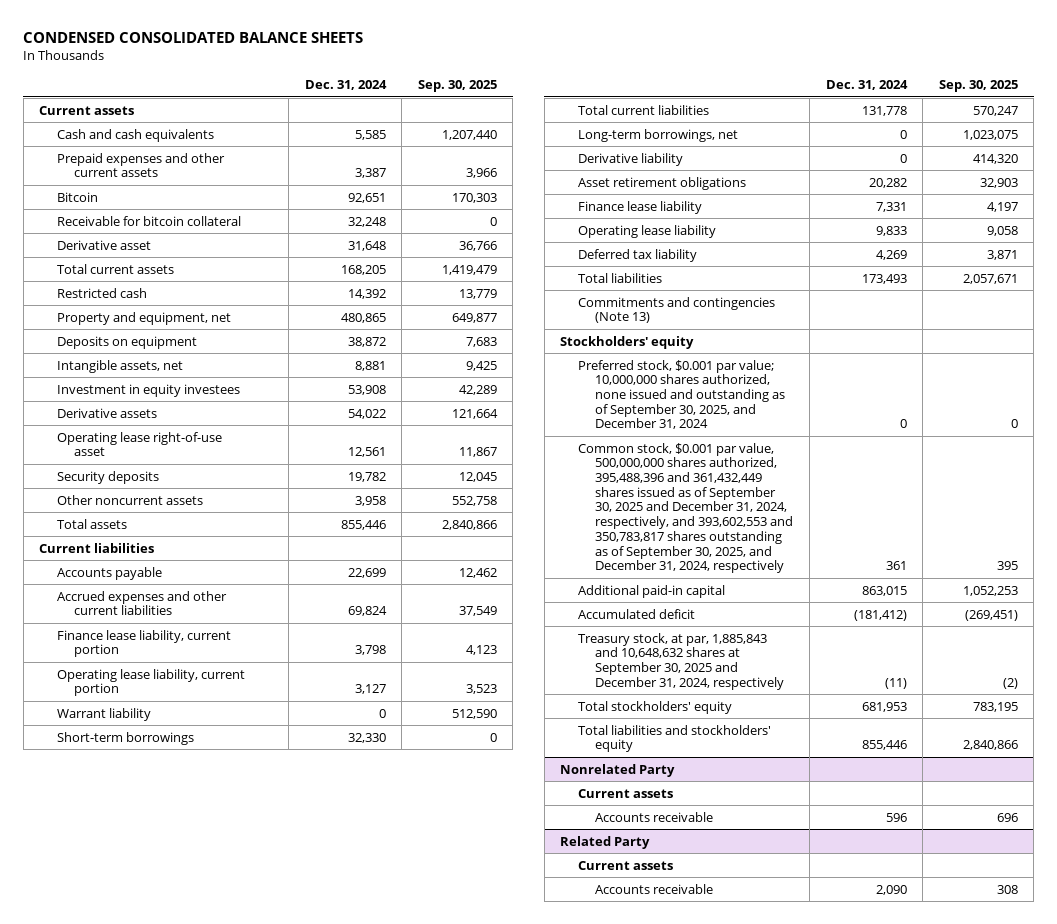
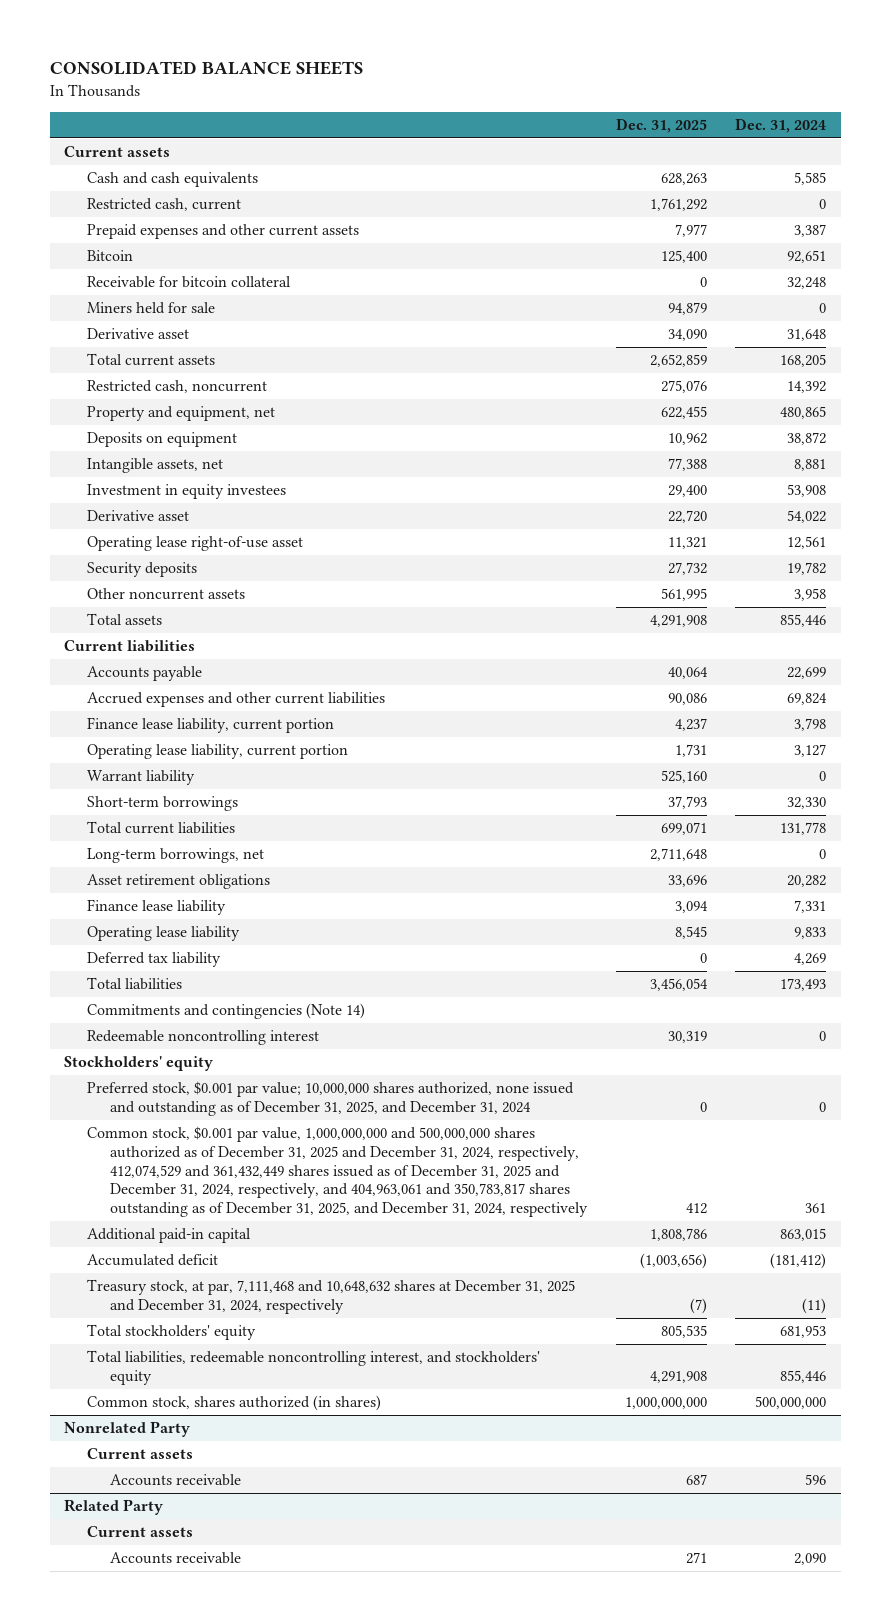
- CONDENSED CONSOLIDATED BALANCE SHEETS
+ CONSOLIDATED BALANCE SHEETS
- | Dec. 31, 2024 | Sep. 30, 2025
+ | Dec. 31, 2025 | Dec. 31, 2024
+ Restricted cash, current | 1,761,292 | 0
+ Miners held for sale | 94,879 | 0
- Restricted cash | 14,392 | 13,779
+ Restricted cash, noncurrent | 275,076 | 14,392
- Derivative assets | 54,022 | 121,664
+ Derivative asset | 22,720 | 54,022
- Derivative liability | 0 | 414,320
- Commitments and contingencies (Note 13)
+ Commitments and contingencies (Note 14)
+ Redeemable noncontrolling interest | 30,319 | 0
- Preferred stock, $0.001 par value; 10,000,000 shares authorized, none issued and outstanding as of September 30, 2025, and December 31, 2024 | 0 | 0
- Common stock, $0.001 par value, 500,000,000 shares authorized, 395,488,396 and 361,432,449 shares issued as of September 30, 2025 and December 31, 2024, respectively, and 393,602,553 and 350,783,817 shares outstanding as of September 30, 2025, and December 31, 2024, respectively | 361 | 395
+ Preferred stock, $0.001 par value; 10,000,000 shares authorized, none issued and outstanding as of December 31, 2025, and December 31, 2024 | 0 | 0
+ Common stock, $0.001 par value, 1,000,000,000 and 500,000,000 shares authorized as of December 31, 2025 and December 31, 2024, respectively, 412,074,529 and 361,432,449 shares issued as of December 31, 2025 and December 31, 2024, respectively, and 404,963,061 and 350,783,817 shares outstanding as of December 31, 2025, and December 31, 2024, respectively | 412 | 361
- Treasury stock, at par, 1,885,843 and 10,648,632 shares at September 30, 2025 and December 31, 2024, respectively | (11) | (2)
+ Treasury stock, at par, 7,111,468 and 10,648,632 shares at December 31, 2025 and December 31, 2024, respectively | (7) | (11)
- Total liabilities and stockholders' equity | 855,446 | 2,840,866
+ Total liabilities, redeemable noncontrolling interest, and stockholders' equity | 4,291,908 | 855,446
+ Common stock, shares authorized (in shares) | 1,000,000,000 | 500,000,000

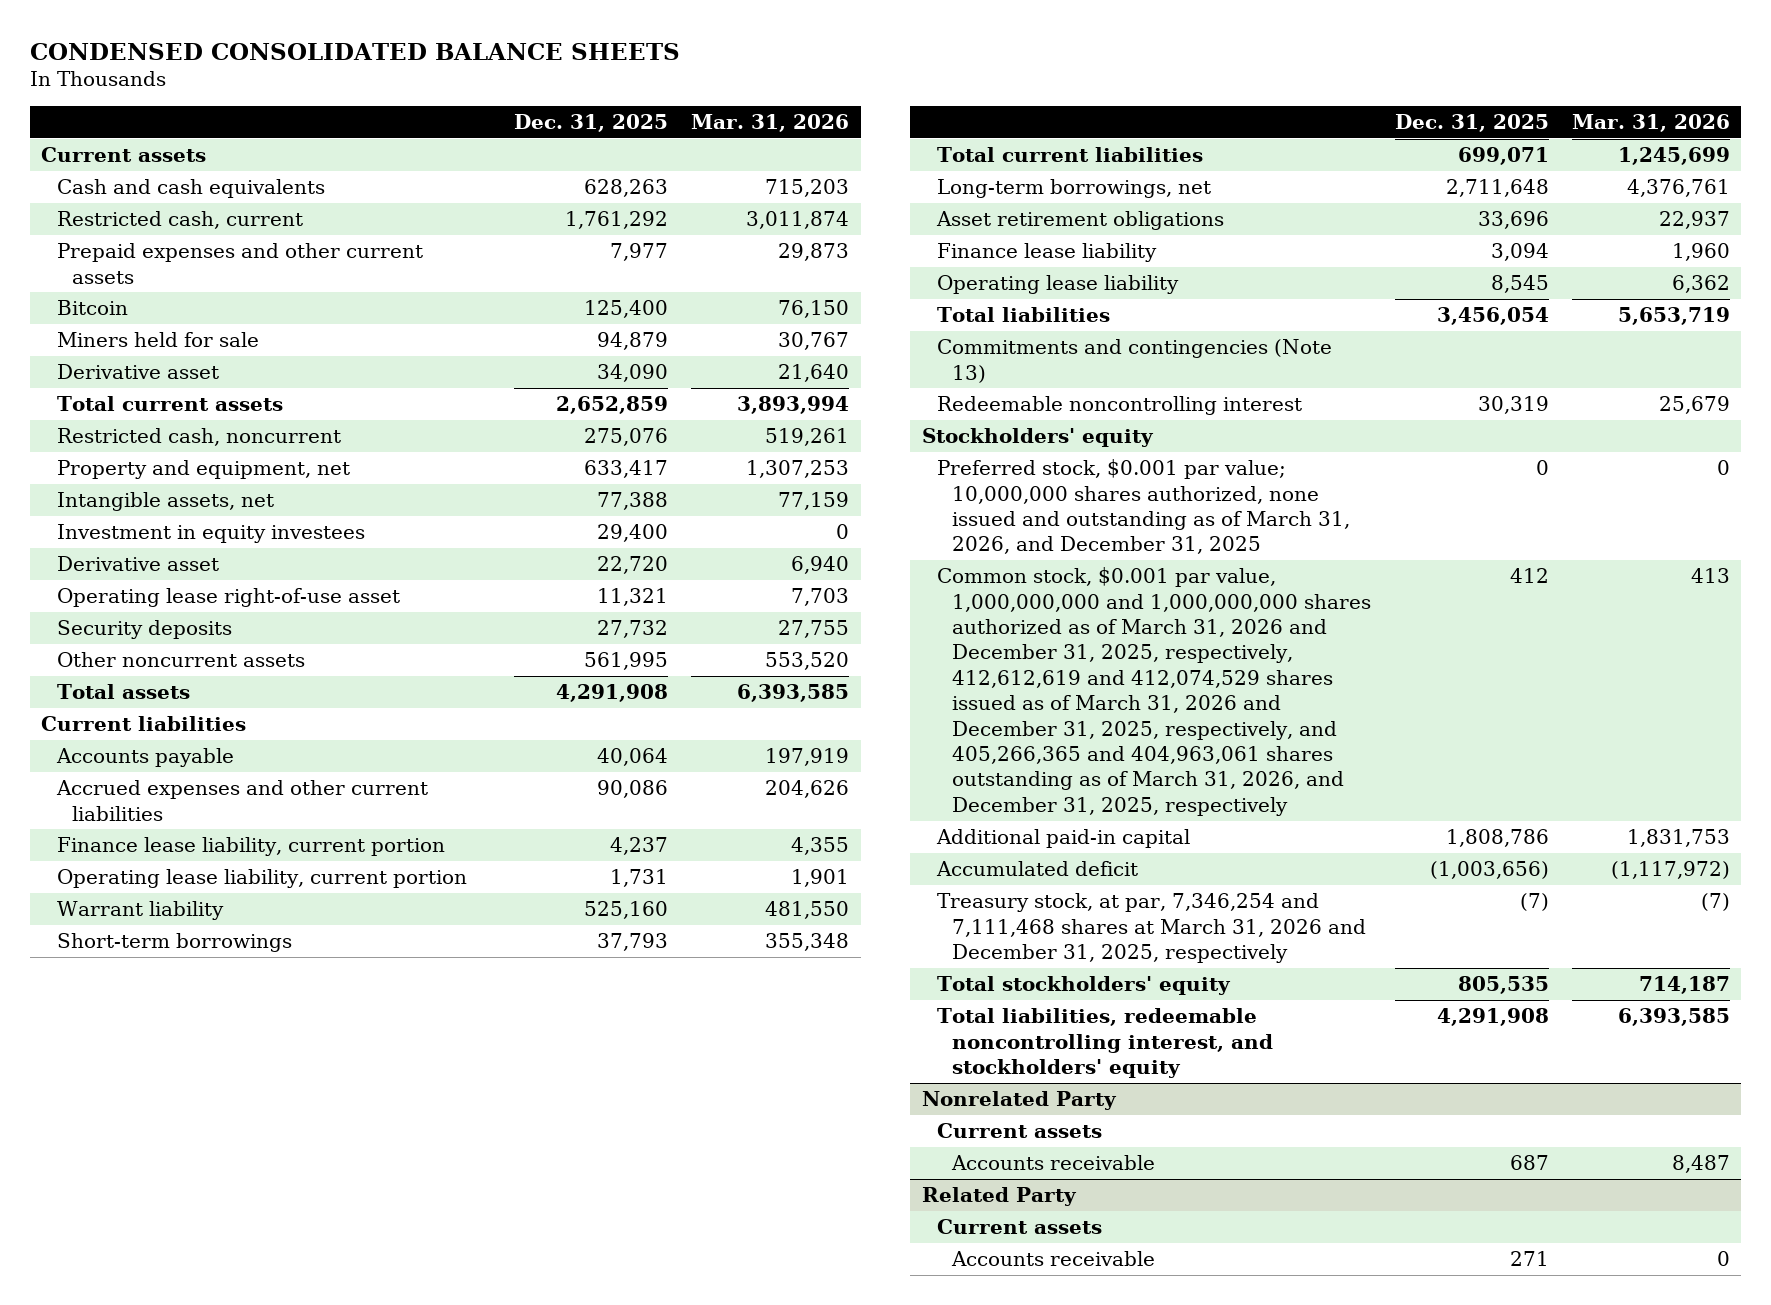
- CONSOLIDATED BALANCE SHEETS
+ CONDENSED CONSOLIDATED BALANCE SHEETS
- | Dec. 31, 2025 | Dec. 31, 2024
+ | Dec. 31, 2025 | Mar. 31, 2026
- Receivable for bitcoin collateral | 0 | 32,248
- Property and equipment, net | 622,455 | 480,865
- Deposits on equipment | 10,962 | 38,872
+ Property and equipment, net | 633,417 | 1,307,253
- Deferred tax liability | 0 | 4,269
- Commitments and contingencies (Note 14)
+ Commitments and contingencies (Note 13)
- Preferred stock, $0.001 par value; 10,000,000 shares authorized, none issued and outstanding as of December 31, 2025, and December 31, 2024 | 0 | 0
- Common stock, $0.001 par value, 1,000,000,000 and 500,000,000 shares authorized as of December 31, 2025 and December 31, 2024, respectively, 412,074,529 and 361,432,449 shares issued as of December 31, 2025 and December 31, 2024, respectively, and 404,963,061 and 350,783,817 shares outstanding as of December 31, 2025, and December 31, 2024, respectively | 412 | 361
+ Preferred stock, $0.001 par value; 10,000,000 shares authorized, none issued and outstanding as of March 31, 2026, and December 31, 2025 | 0 | 0
+ Common stock, $0.001 par value, 1,000,000,000 and 1,000,000,000 shares authorized as of March 31, 2026 and December 31, 2025, respectively, 412,612,619 and 412,074,529 shares issued as of March 31, 2026 and December 31, 2025, respectively, and 405,266,365 and 404,963,061 shares outstanding as of March 31, 2026, and December 31, 2025, respectively | 412 | 413
- Treasury stock, at par, 7,111,468 and 10,648,632 shares at December 31, 2025 and December 31, 2024, respectively | (7) | (11)
+ Treasury stock, at par, 7,346,254 and 7,111,468 shares at March 31, 2026 and December 31, 2025, respectively | (7) | (7)
- Common stock, shares authorized (in shares) | 1,000,000,000 | 500,000,000

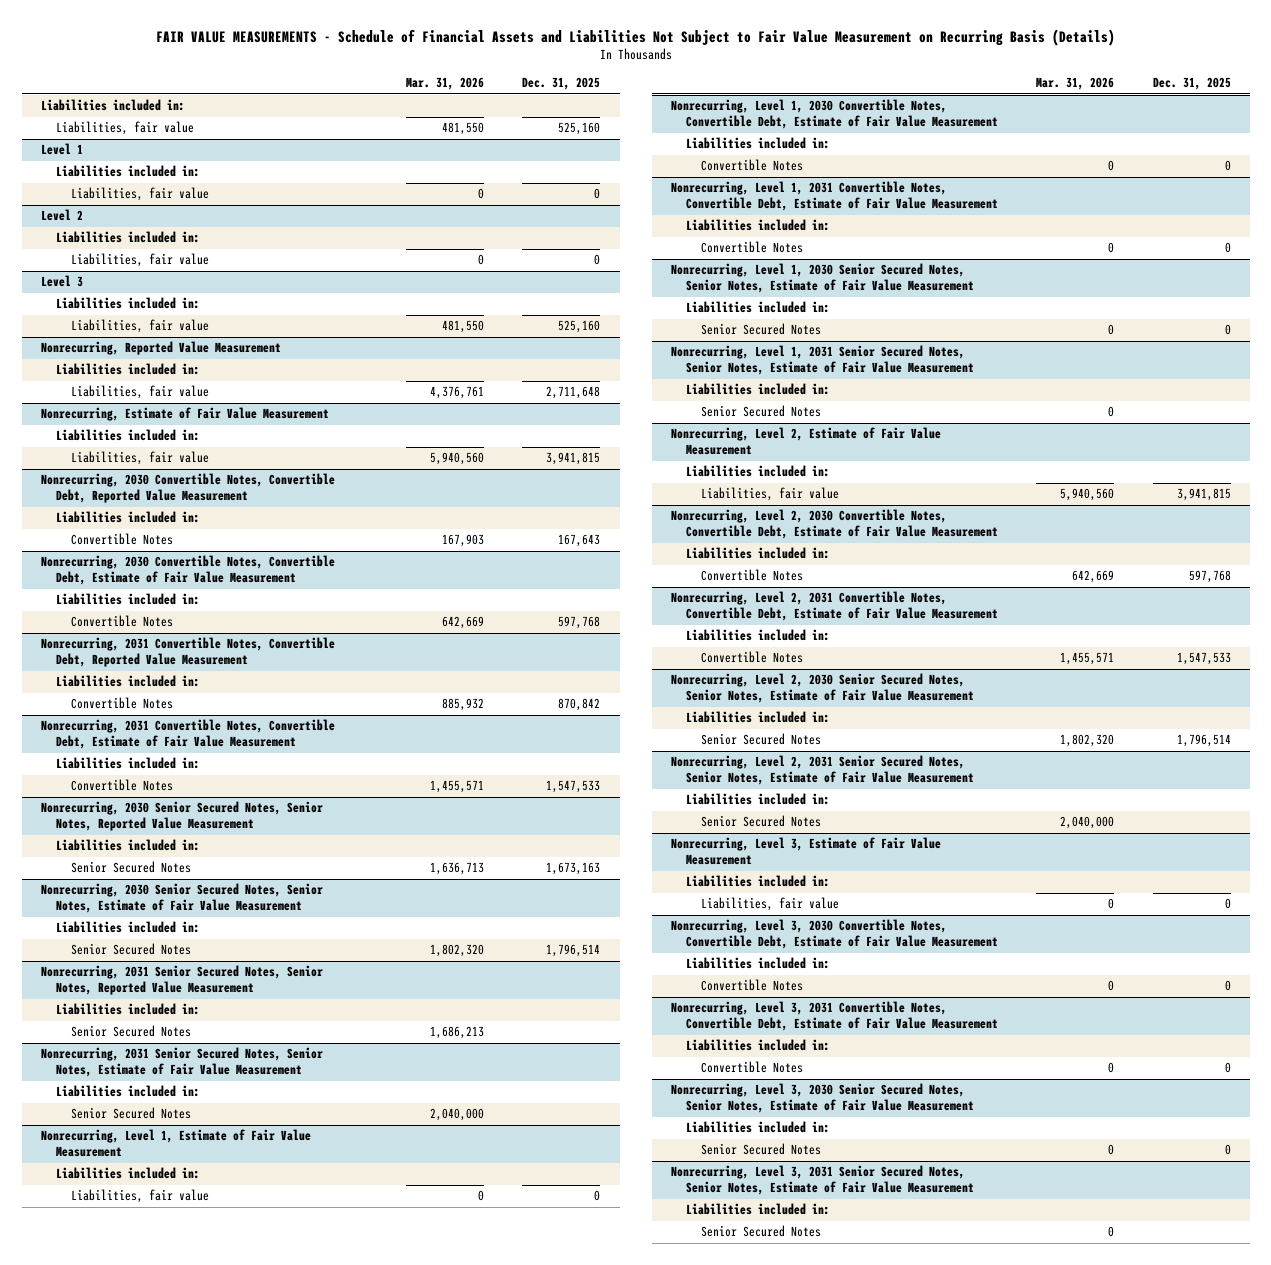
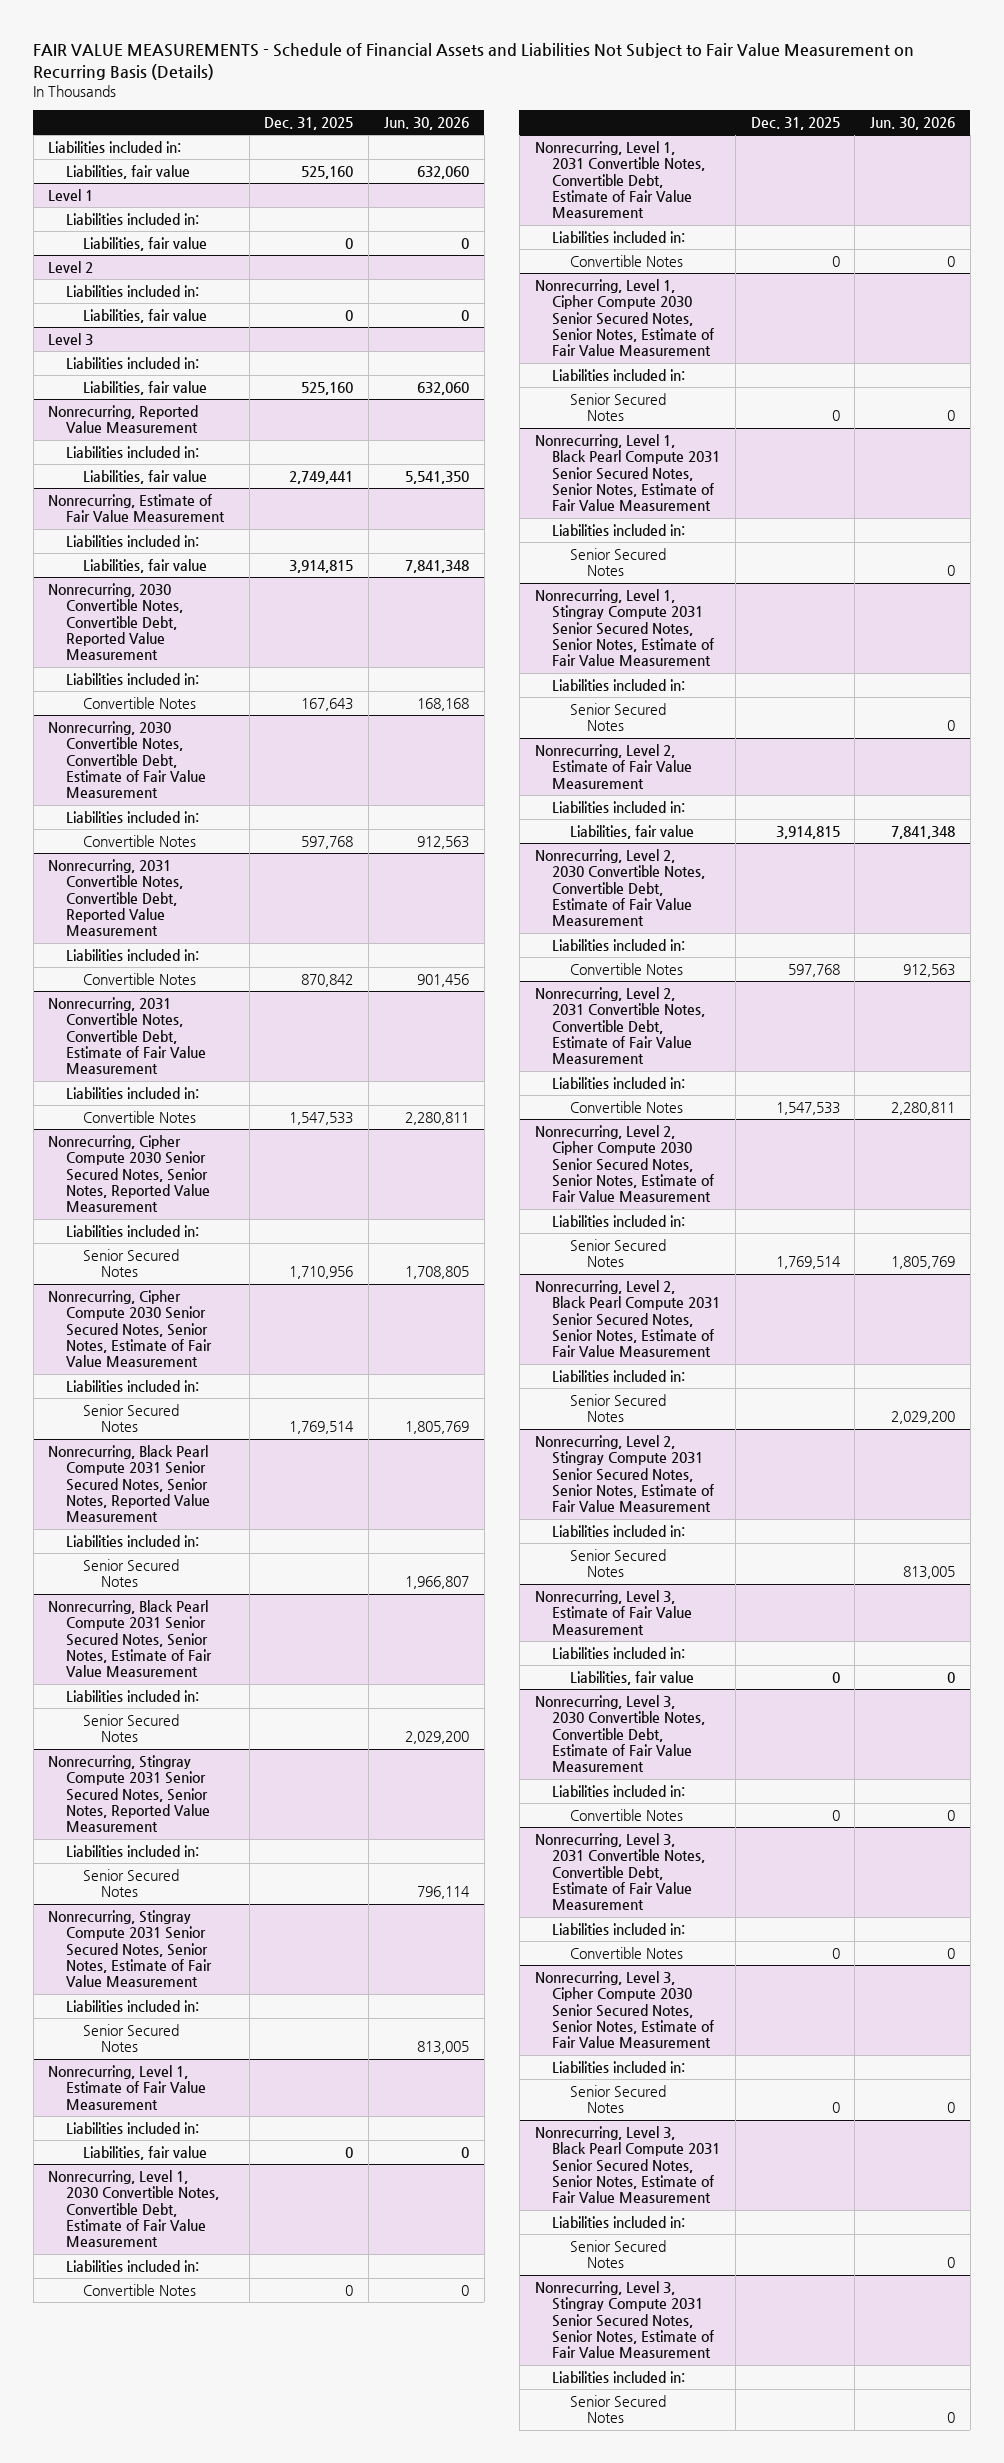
- | Mar. 31, 2026 | Dec. 31, 2025
+ | Dec. 31, 2025 | Jun. 30, 2026
@ Nonrecurring, Reported Value Measurement
- Liabilities, fair value | 4,376,761 | 2,711,648
+ Liabilities, fair value | 2,749,441 | 5,541,350
@ Nonrecurring, Estimate of Fair Value Measurement
- Liabilities, fair value | 5,940,560 | 3,941,815
+ Liabilities, fair value | 3,914,815 | 7,841,348
- Nonrecurring, 2030 Senior Secured Notes, Senior Notes, Reported Value Measurement
+ Nonrecurring, Cipher Compute 2030 Senior Secured Notes, Senior Notes, Reported Value Measurement
- Senior Secured Notes | 1,636,713 | 1,673,163
- Nonrecurring, 2030 Senior Secured Notes, Senior Notes, Estimate of Fair Value Measurement
+ Senior Secured Notes | 1,710,956 | 1,708,805
+ Nonrecurring, Cipher Compute 2030 Senior Secured Notes, Senior Notes, Estimate of Fair Value Measurement
- Senior Secured Notes | 1,802,320 | 1,796,514
- Nonrecurring, 2031 Senior Secured Notes, Senior Notes, Reported Value Measurement
+ Senior Secured Notes | 1,769,514 | 1,805,769
+ Nonrecurring, Black Pearl Compute 2031 Senior Secured Notes, Senior Notes, Reported Value Measurement
- Nonrecurring, 2031 Senior Secured Notes, Senior Notes, Estimate of Fair Value Measurement
+ Nonrecurring, Black Pearl Compute 2031 Senior Secured Notes, Senior Notes, Estimate of Fair Value Measurement
+ Nonrecurring, Stingray Compute 2031 Senior Secured Notes, Senior Notes, Reported Value Measurement
+ Liabilities included in:
+ Senior Secured Notes | | 796,114
+ Nonrecurring, Stingray Compute 2031 Senior Secured Notes, Senior Notes, Estimate of Fair Value Measurement
+ Liabilities included in:
+ Senior Secured Notes | | 813,005
- Nonrecurring, Level 1, 2030 Senior Secured Notes, Senior Notes, Estimate of Fair Value Measurement
+ Nonrecurring, Level 1, Cipher Compute 2030 Senior Secured Notes, Senior Notes, Estimate of Fair Value Measurement
- Nonrecurring, Level 1, 2031 Senior Secured Notes, Senior Notes, Estimate of Fair Value Measurement
+ Nonrecurring, Level 1, Black Pearl Compute 2031 Senior Secured Notes, Senior Notes, Estimate of Fair Value Measurement
+ Nonrecurring, Level 1, Stingray Compute 2031 Senior Secured Notes, Senior Notes, Estimate of Fair Value Measurement
+ Liabilities included in:
+ Senior Secured Notes | | 0
@ Nonrecurring, Level 2, Estimate of Fair Value Measurement
- Liabilities, fair value | 5,940,560 | 3,941,815
+ Liabilities, fair value | 3,914,815 | 7,841,348
- Nonrecurring, Level 2, 2030 Senior Secured Notes, Senior Notes, Estimate of Fair Value Measurement
+ Nonrecurring, Level 2, Cipher Compute 2030 Senior Secured Notes, Senior Notes, Estimate of Fair Value Measurement
- Senior Secured Notes | 1,802,320 | 1,796,514
- Nonrecurring, Level 2, 2031 Senior Secured Notes, Senior Notes, Estimate of Fair Value Measurement
+ Senior Secured Notes | 1,769,514 | 1,805,769
+ Nonrecurring, Level 2, Black Pearl Compute 2031 Senior Secured Notes, Senior Notes, Estimate of Fair Value Measurement
+ Nonrecurring, Level 2, Stingray Compute 2031 Senior Secured Notes, Senior Notes, Estimate of Fair Value Measurement
+ Liabilities included in:
+ Senior Secured Notes | | 813,005
- Nonrecurring, Level 3, 2030 Senior Secured Notes, Senior Notes, Estimate of Fair Value Measurement
+ Nonrecurring, Level 3, Cipher Compute 2030 Senior Secured Notes, Senior Notes, Estimate of Fair Value Measurement
- Nonrecurring, Level 3, 2031 Senior Secured Notes, Senior Notes, Estimate of Fair Value Measurement
+ Nonrecurring, Level 3, Black Pearl Compute 2031 Senior Secured Notes, Senior Notes, Estimate of Fair Value Measurement
+ Nonrecurring, Level 3, Stingray Compute 2031 Senior Secured Notes, Senior Notes, Estimate of Fair Value Measurement
+ Liabilities included in:
+ Senior Secured Notes | | 0

